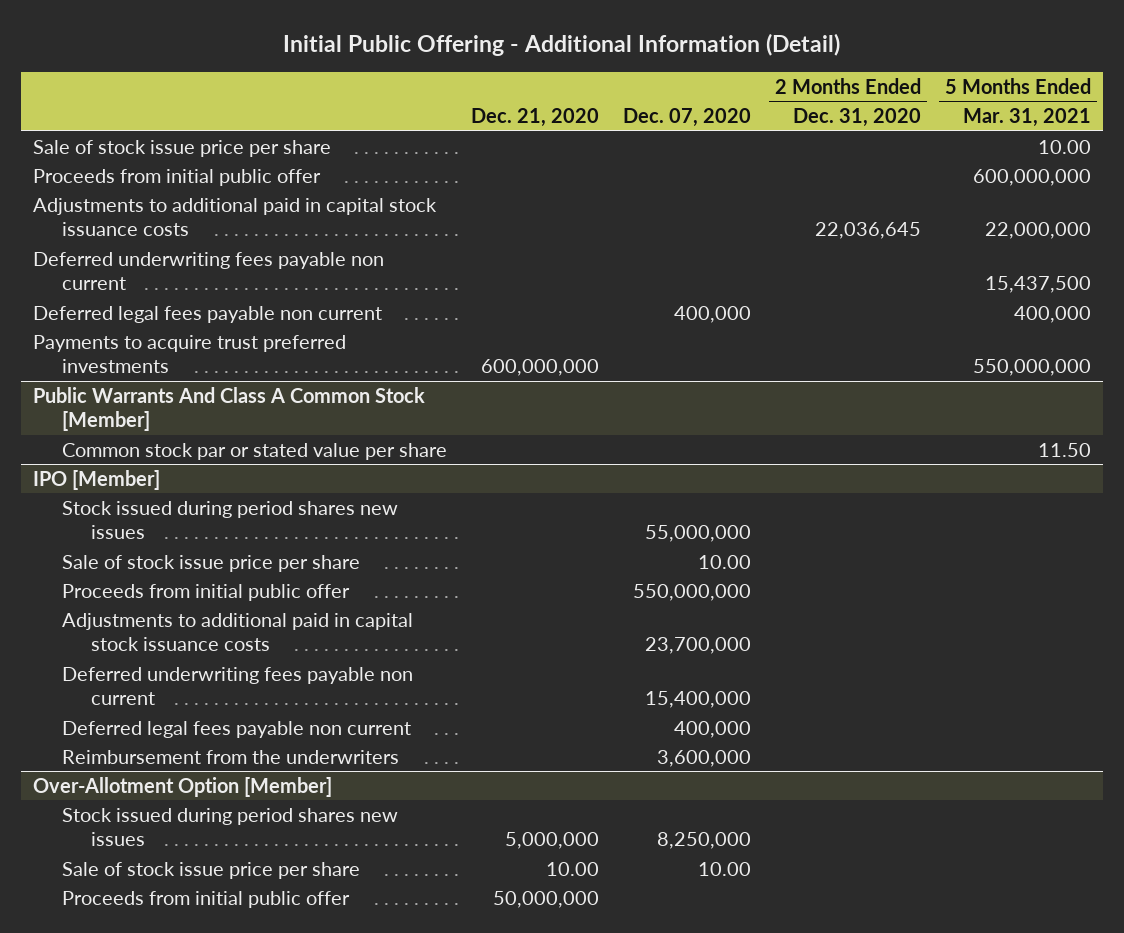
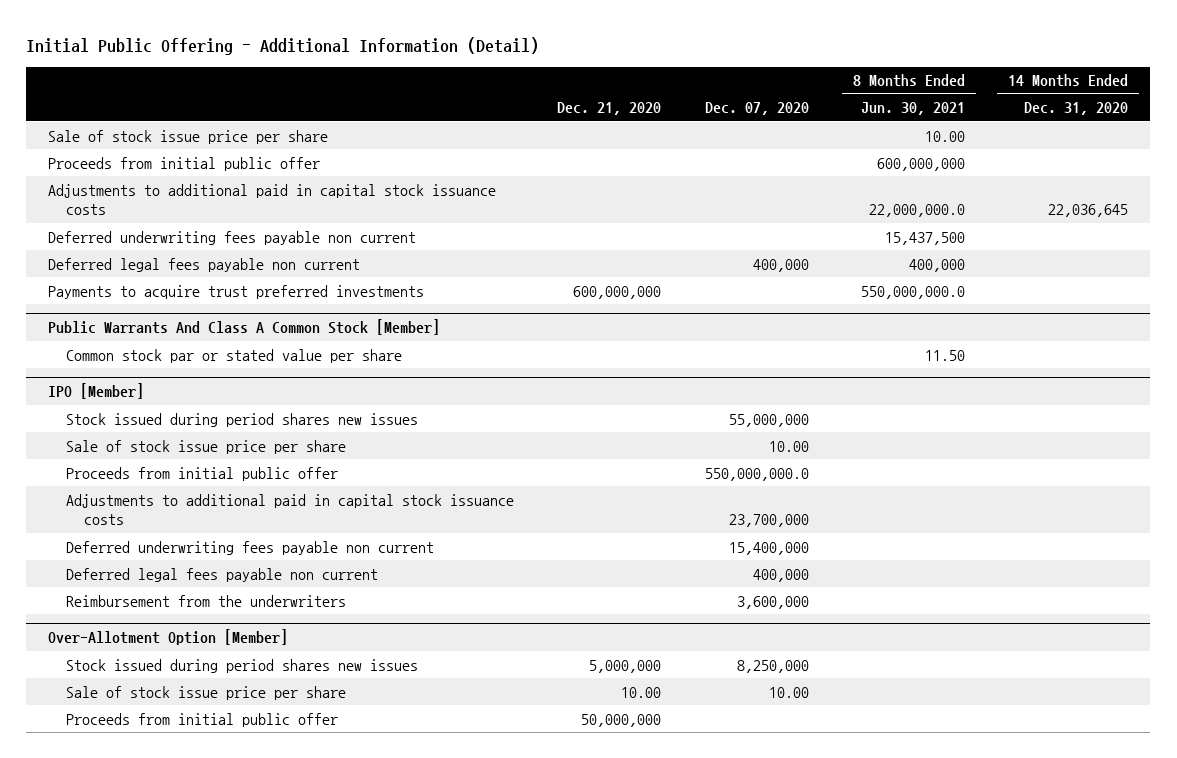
- | Dec. 21, 2020 | Dec. 07, 2020 | 2 Months Ended Dec. 31, 2020 | 5 Months Ended Mar. 31, 2021
+ | Dec. 21, 2020 | Dec. 07, 2020 | 8 Months Ended Jun. 30, 2021 | 14 Months Ended Dec. 31, 2020
@ IPO [Member]
- Proceeds from initial public offer | | 550,000,000 | |
+ Proceeds from initial public offer | | 550,000,000.0 | |

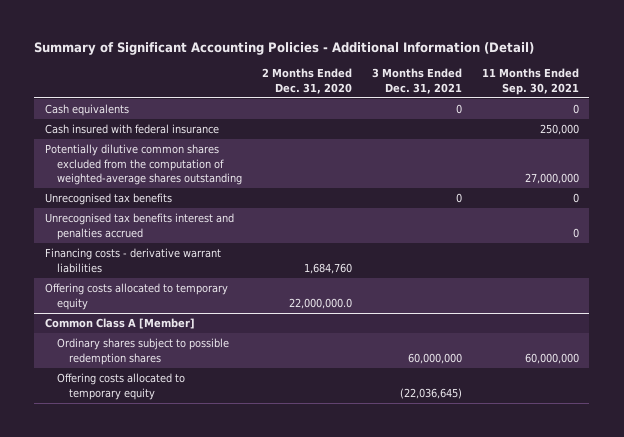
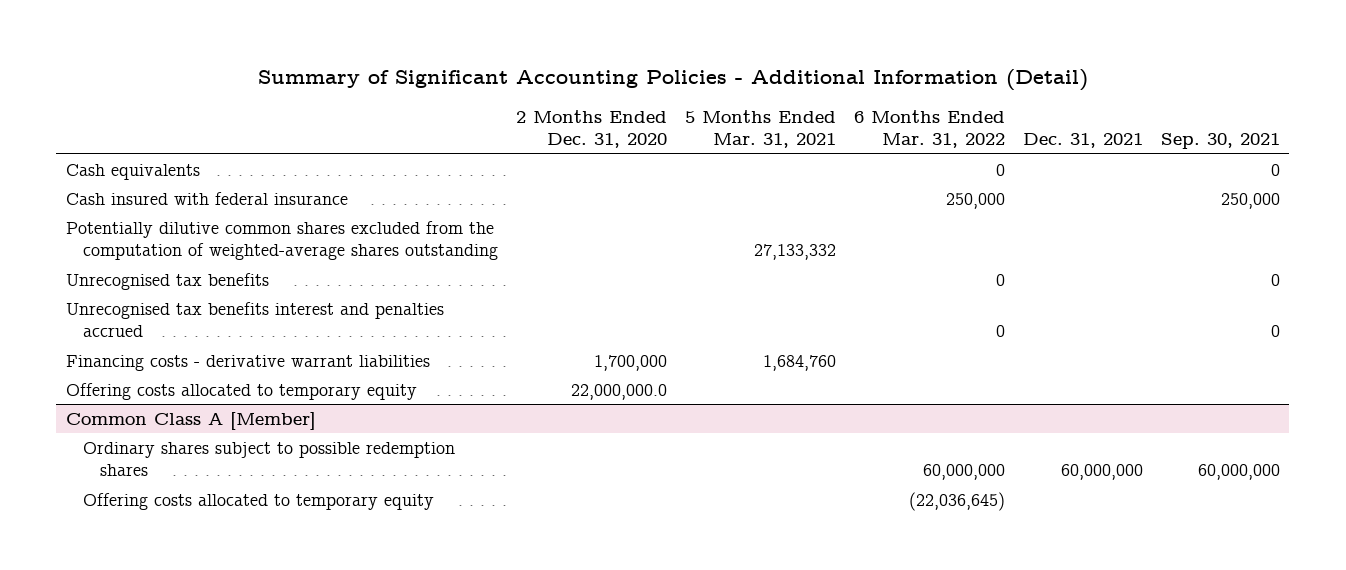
- | 2 Months Ended Dec. 31, 2020 | 3 Months Ended Dec. 31, 2021 | 11 Months Ended Sep. 30, 2021
+ | 2 Months Ended Dec. 31, 2020 | 5 Months Ended Mar. 31, 2021 | 6 Months Ended Mar. 31, 2022 | Dec. 31, 2021 | Sep. 30, 2021
- Financing costs - derivative warrant liabilities | 1,684,760 | |
+ Financing costs - derivative warrant liabilities | 1,700,000 | 1,684,760 | | |

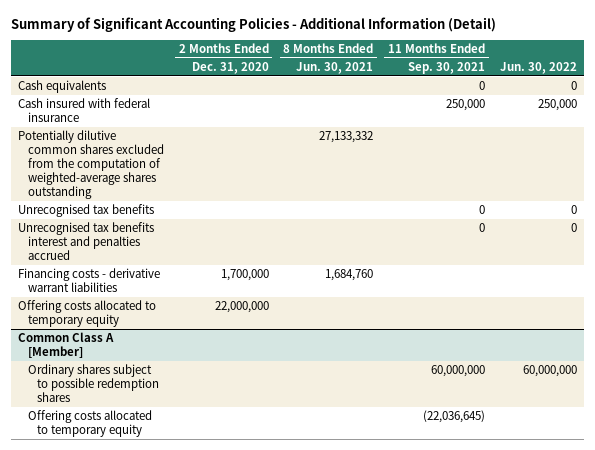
- | 2 Months Ended Dec. 31, 2020 | 5 Months Ended Mar. 31, 2021 | 6 Months Ended Mar. 31, 2022 | Dec. 31, 2021 | Sep. 30, 2021
+ | 2 Months Ended Dec. 31, 2020 | 8 Months Ended Jun. 30, 2021 | 11 Months Ended Sep. 30, 2021 | Jun. 30, 2022
- Offering costs allocated to temporary equity | 22,000,000.0 | | | |
+ Offering costs allocated to temporary equity | 22,000,000 | | |

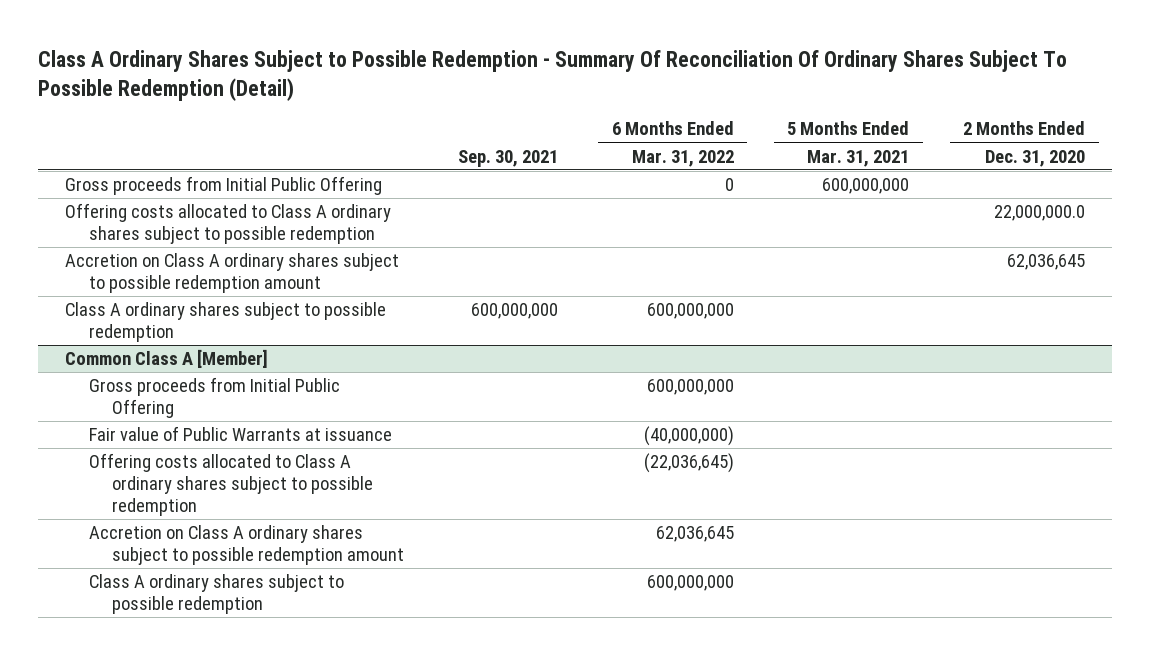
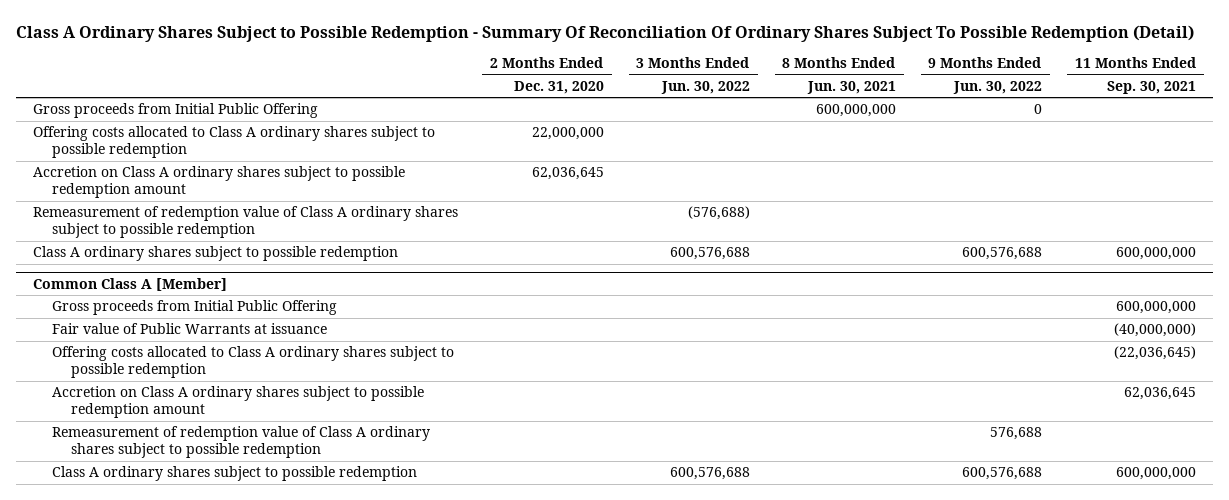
- | Sep. 30, 2021 | 6 Months Ended Mar. 31, 2022 | 5 Months Ended Mar. 31, 2021 | 2 Months Ended Dec. 31, 2020
+ | 2 Months Ended Dec. 31, 2020 | 3 Months Ended Jun. 30, 2022 | 8 Months Ended Jun. 30, 2021 | 9 Months Ended Jun. 30, 2022 | 11 Months Ended Sep. 30, 2021
- Offering costs allocated to Class A ordinary shares subject to possible redemption | | | | 22,000,000.0
+ Offering costs allocated to Class A ordinary shares subject to possible redemption | 22,000,000 | | | |
+ Remeasurement of redemption value of Class A ordinary shares subject to possible redemption | | (576,688) | | |
@ Common Class A [Member]
+ Remeasurement of redemption value of Class A ordinary shares subject to possible redemption | | | | 576,688 |

